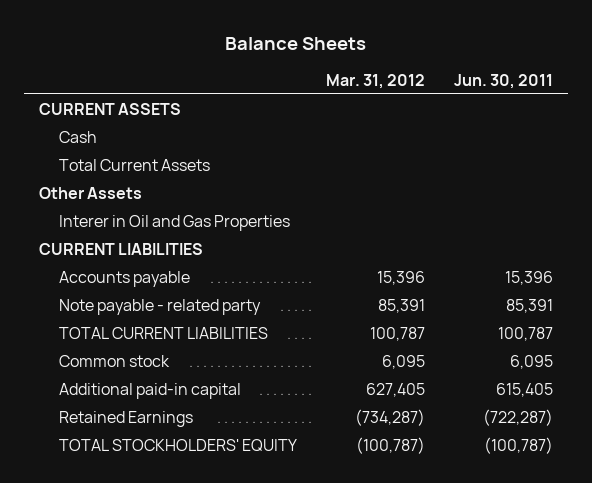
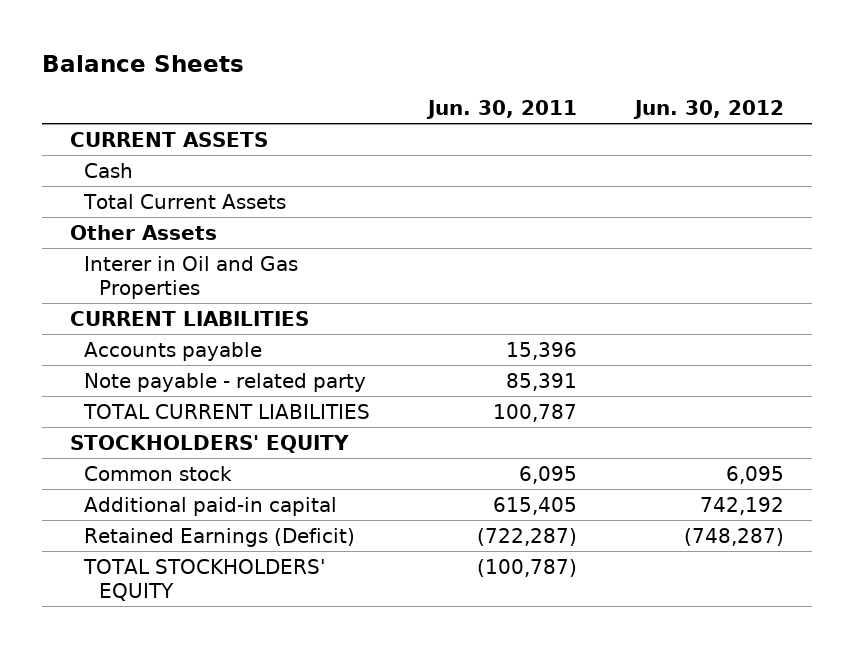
- | Mar. 31, 2012 | Jun. 30, 2011
+ | Jun. 30, 2011 | Jun. 30, 2012
+ STOCKHOLDERS' EQUITY
- Retained Earnings | (734,287) | (722,287)
+ Retained Earnings (Deficit) | (722,287) | (748,287)

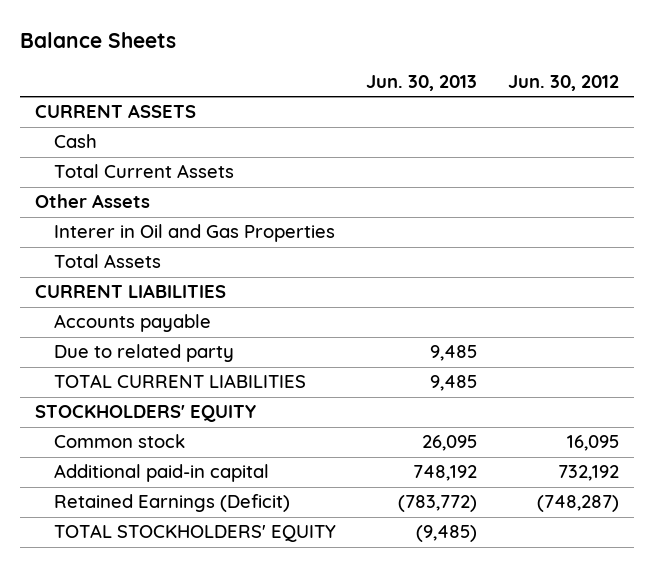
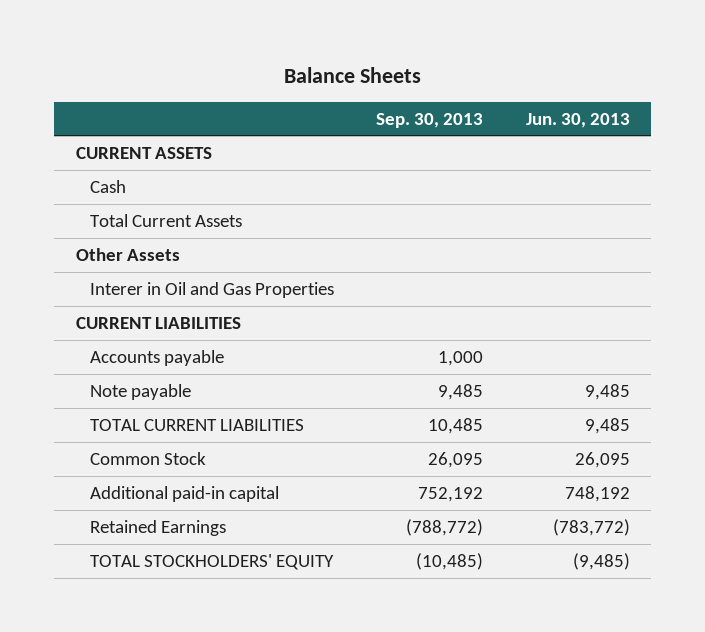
- | Jun. 30, 2013 | Jun. 30, 2012
+ | Sep. 30, 2013 | Jun. 30, 2013
- Total Assets
- Due to related party | 9,485 |
+ Note payable | 9,485 | 9,485
- STOCKHOLDERS' EQUITY
- Common stock | 26,095 | 16,095
+ Common Stock | 26,095 | 26,095
- Retained Earnings (Deficit) | (783,772) | (748,287)
+ Retained Earnings | (788,772) | (783,772)

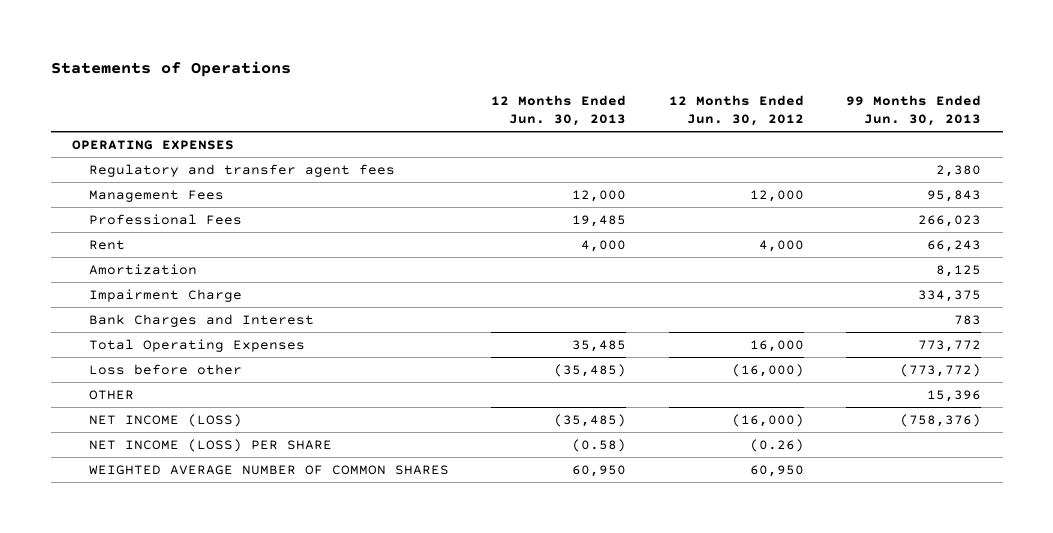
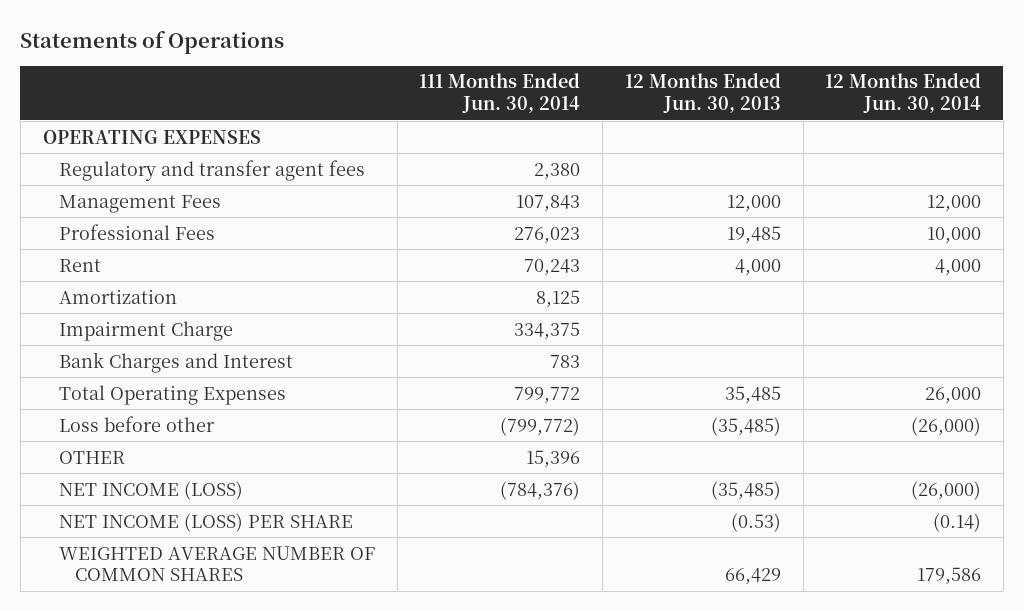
- | 12 Months Ended Jun. 30, 2013 | 12 Months Ended Jun. 30, 2012 | 99 Months Ended Jun. 30, 2013
+ | 111 Months Ended Jun. 30, 2014 | 12 Months Ended Jun. 30, 2013 | 12 Months Ended Jun. 30, 2014
- NET INCOME (LOSS) PER SHARE | (0.58) | (0.26) |
- WEIGHTED AVERAGE NUMBER OF COMMON SHARES | 60,950 | 60,950 |
+ NET INCOME (LOSS) PER SHARE | | (0.53) | (0.14)
+ WEIGHTED AVERAGE NUMBER OF COMMON SHARES | | 66,429 | 179,586

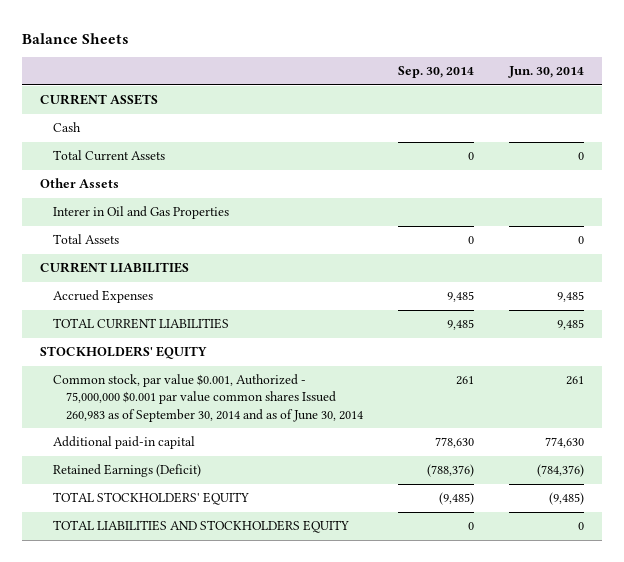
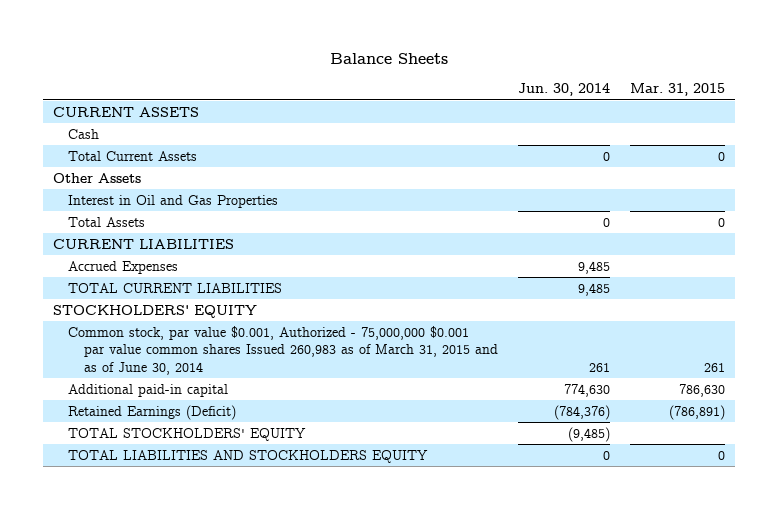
- | Sep. 30, 2014 | Jun. 30, 2014
+ | Jun. 30, 2014 | Mar. 31, 2015
- Interer in Oil and Gas Properties
+ Interest in Oil and Gas Properties
- Common stock, par value $0.001, Authorized - 75,000,000 $0.001 par value common shares Issued 260,983 as of September 30, 2014 and as of June 30, 2014 | 261 | 261
+ Common stock, par value $0.001, Authorized - 75,000,000 $0.001 par value common shares Issued 260,983 as of March 31, 2015 and as of June 30, 2014 | 261 | 261

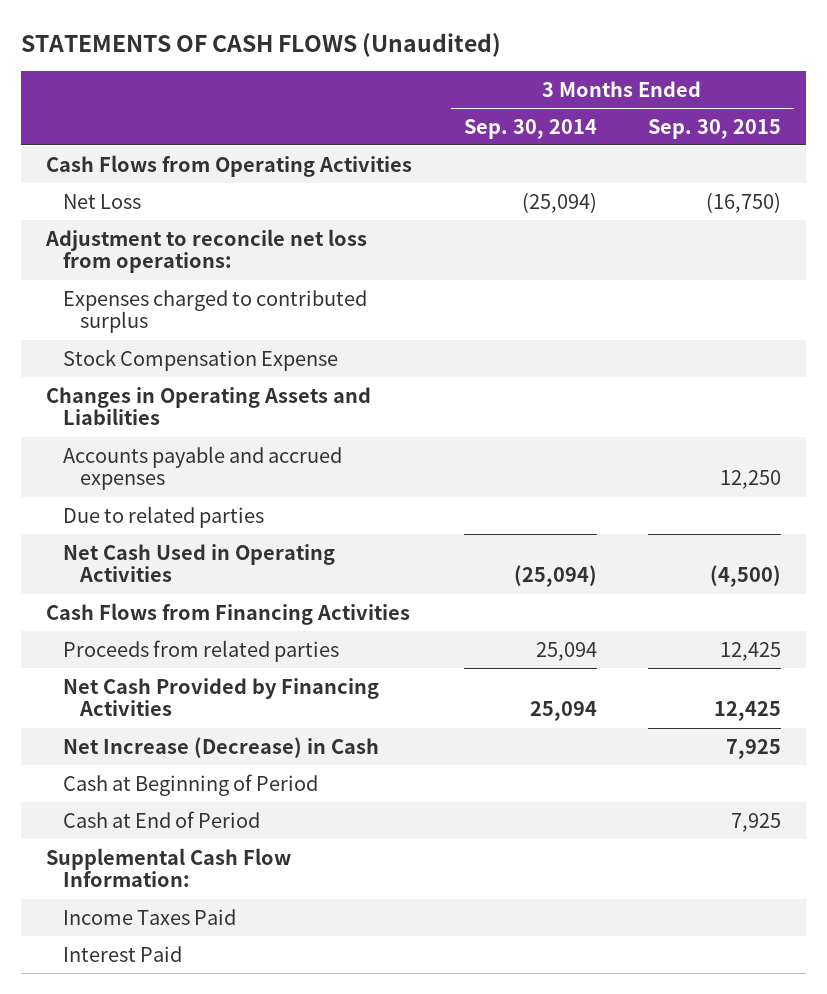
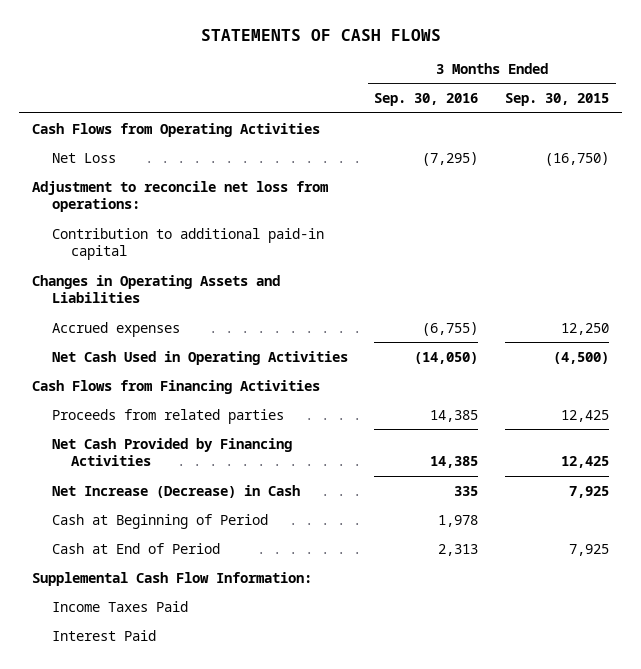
- STATEMENTS OF CASH FLOWS (Unaudited)
+ STATEMENTS OF CASH FLOWS
- | 3 Months Ended Sep. 30, 2014 | 3 Months Ended Sep. 30, 2015
+ | 3 Months Ended Sep. 30, 2016 | 3 Months Ended Sep. 30, 2015
- Expenses charged to contributed surplus
- Stock Compensation Expense
+ Contribution to additional paid-in capital
- Accounts payable and accrued expenses | | 12,250
- Due to related parties
+ Accrued expenses | (6,755) | 12,250

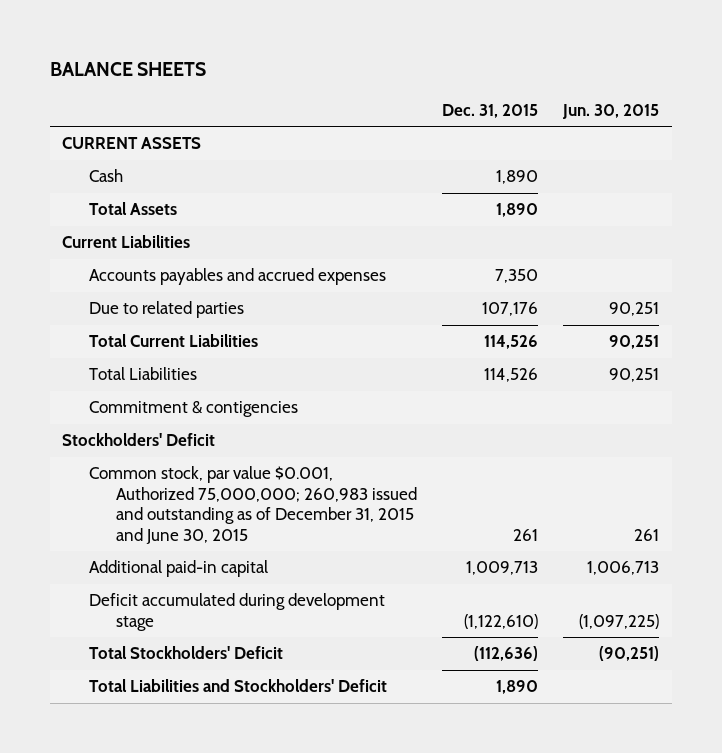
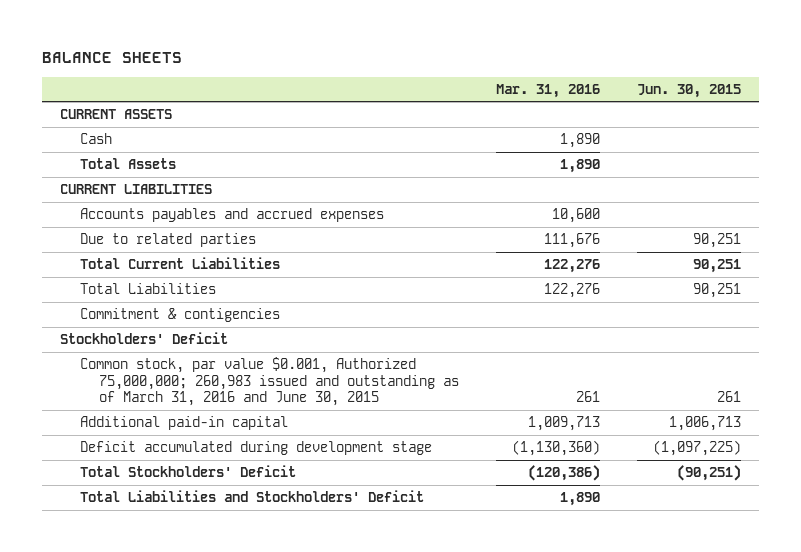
- | Dec. 31, 2015 | Jun. 30, 2015
+ | Mar. 31, 2016 | Jun. 30, 2015
- Current Liabilities
+ CURRENT LIABILITIES
- Common stock, par value $0.001, Authorized 75,000,000; 260,983 issued and outstanding as of December 31, 2015 and June 30, 2015 | 261 | 261
+ Common stock, par value $0.001, Authorized 75,000,000; 260,983 issued and outstanding as of March 31, 2016 and June 30, 2015 | 261 | 261

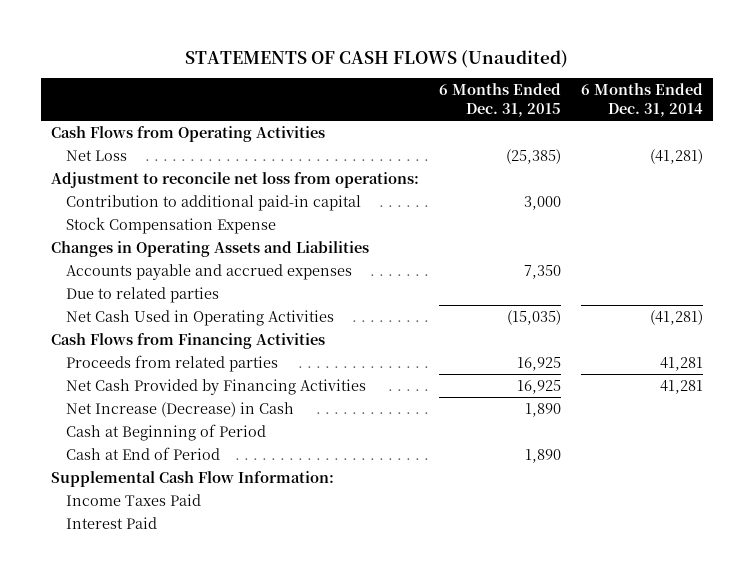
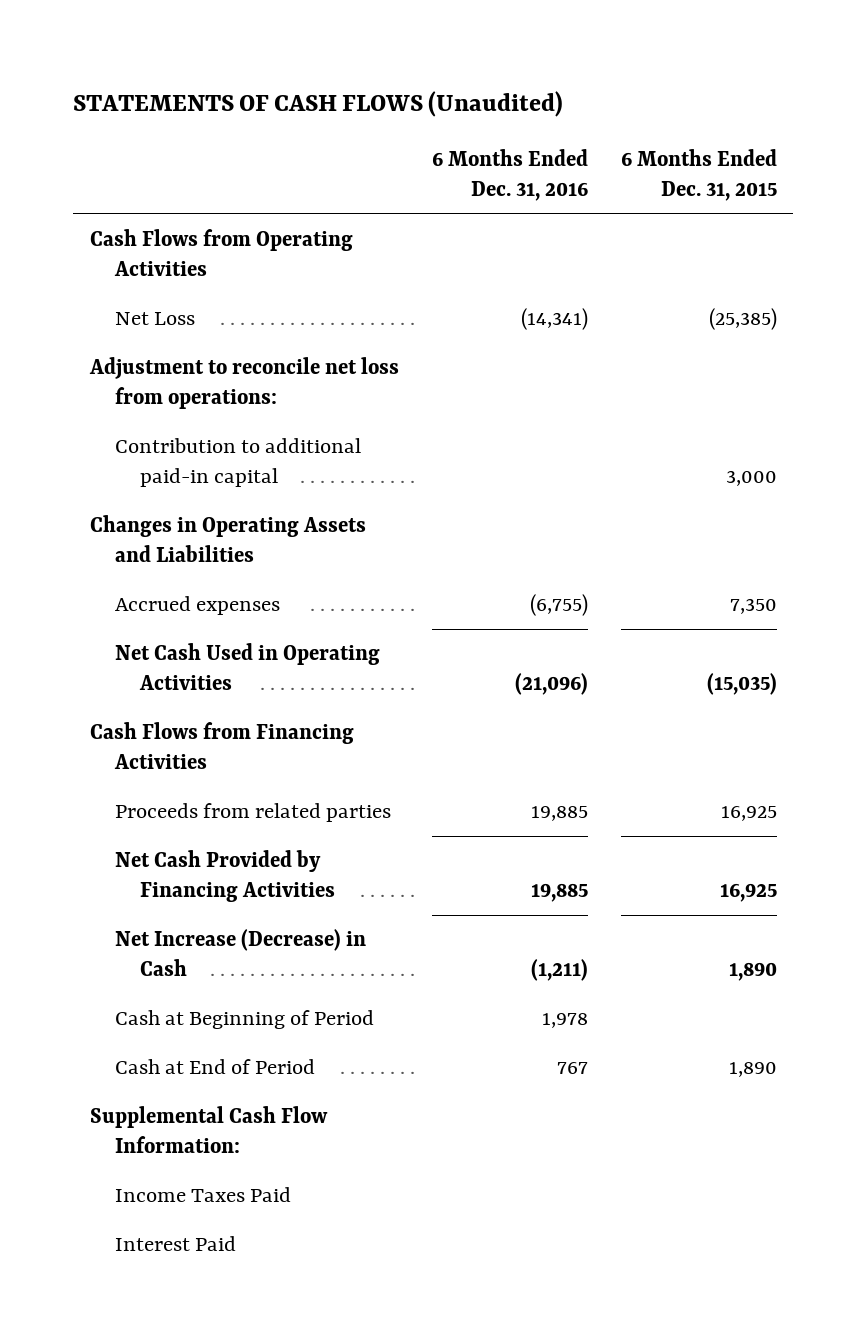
- | 6 Months Ended Dec. 31, 2015 | 6 Months Ended Dec. 31, 2014
+ | 6 Months Ended Dec. 31, 2016 | 6 Months Ended Dec. 31, 2015
- Stock Compensation Expense
- Accounts payable and accrued expenses | 7,350 |
- Due to related parties
+ Accrued expenses | (6,755) | 7,350

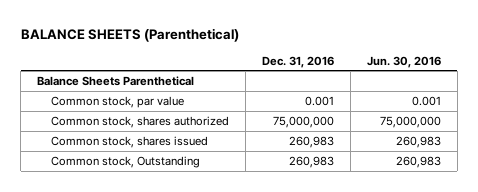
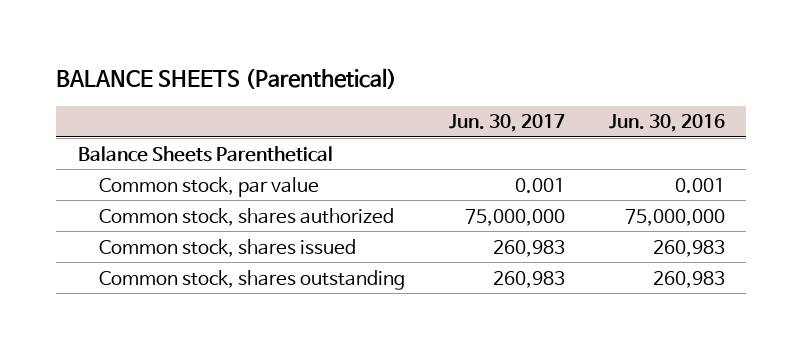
- | Dec. 31, 2016 | Jun. 30, 2016
+ | Jun. 30, 2017 | Jun. 30, 2016
- Common stock, Outstanding | 260,983 | 260,983
+ Common stock, shares outstanding | 260,983 | 260,983

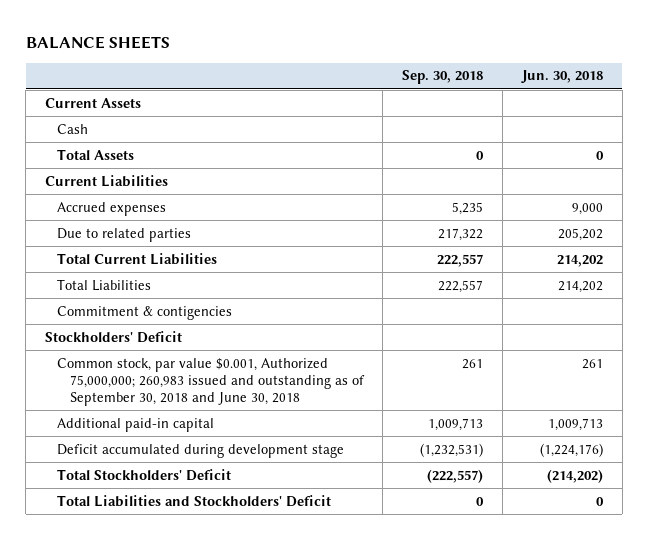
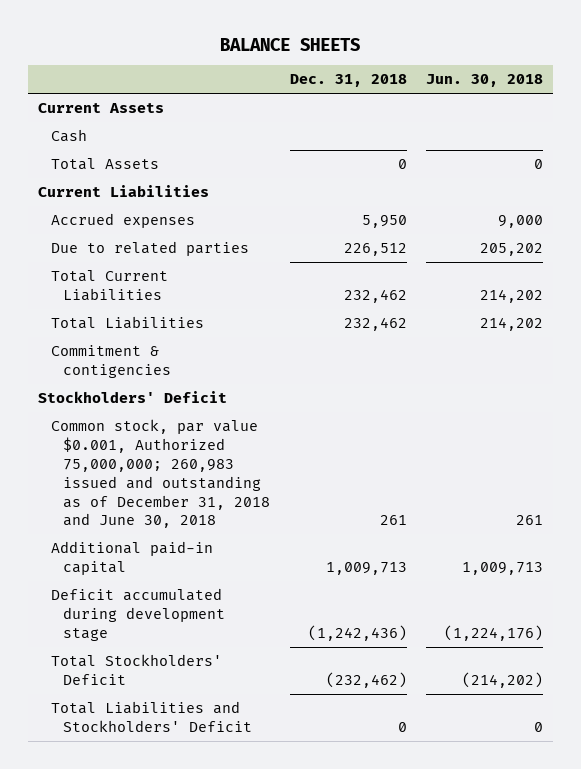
- | Sep. 30, 2018 | Jun. 30, 2018
+ | Dec. 31, 2018 | Jun. 30, 2018
- Common stock, par value $0.001, Authorized 75,000,000; 260,983 issued and outstanding as of September 30, 2018 and June 30, 2018 | 261 | 261
+ Common stock, par value $0.001, Authorized 75,000,000; 260,983 issued and outstanding as of December 31, 2018 and June 30, 2018 | 261 | 261

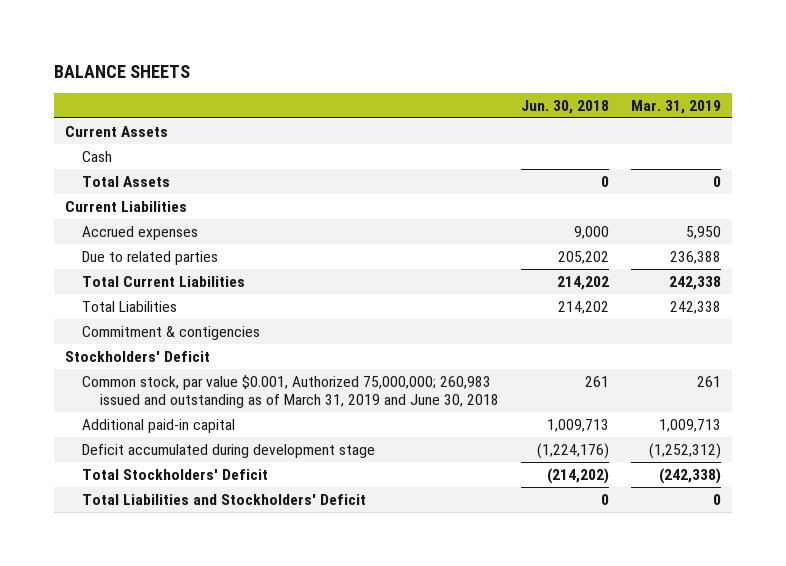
- | Dec. 31, 2018 | Jun. 30, 2018
+ | Jun. 30, 2018 | Mar. 31, 2019
- Common stock, par value $0.001, Authorized 75,000,000; 260,983 issued and outstanding as of December 31, 2018 and June 30, 2018 | 261 | 261
+ Common stock, par value $0.001, Authorized 75,000,000; 260,983 issued and outstanding as of March 31, 2019 and June 30, 2018 | 261 | 261

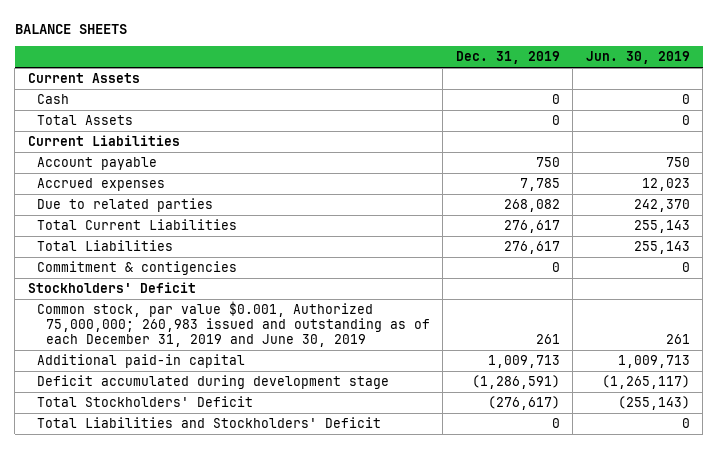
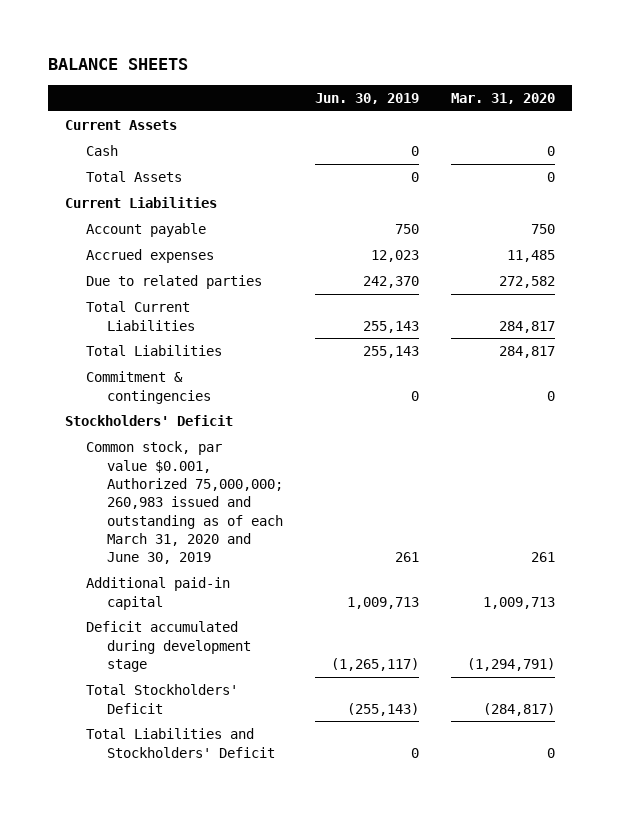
- | Dec. 31, 2019 | Jun. 30, 2019
+ | Jun. 30, 2019 | Mar. 31, 2020
- Commitment & contigencies | 0 | 0
+ Commitment & contingencies | 0 | 0
- Common stock, par value $0.001, Authorized 75,000,000; 260,983 issued and outstanding as of each December 31, 2019 and June 30, 2019 | 261 | 261
+ Common stock, par value $0.001, Authorized 75,000,000; 260,983 issued and outstanding as of each March 31, 2020 and June 30, 2019 | 261 | 261

